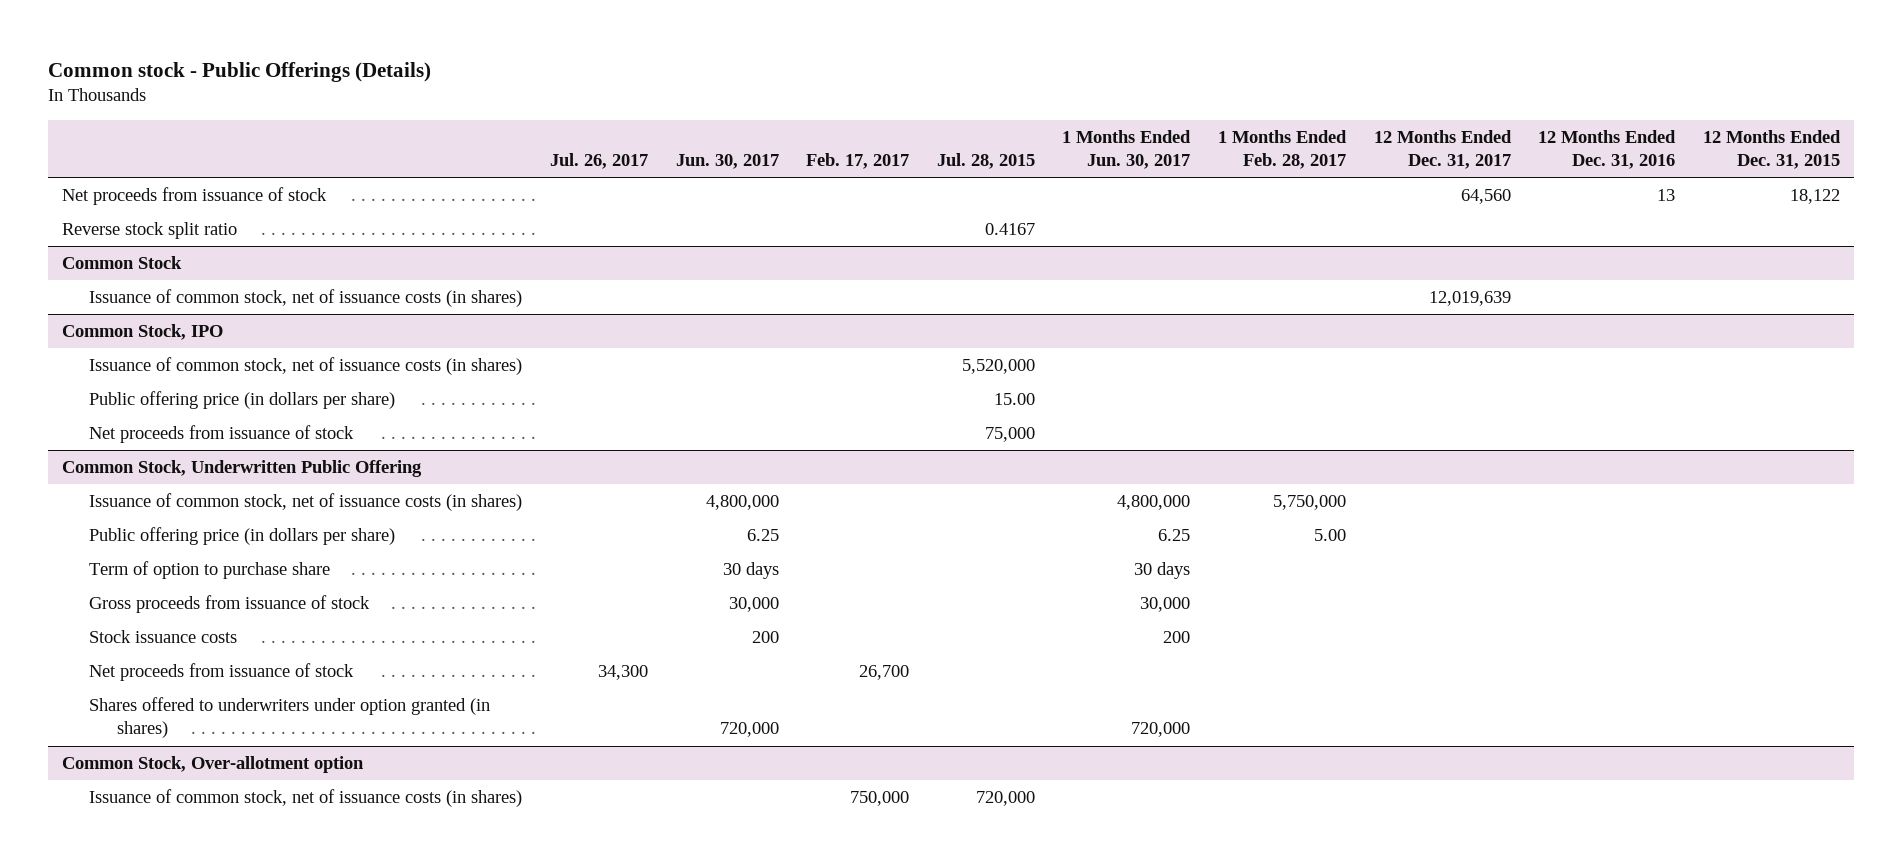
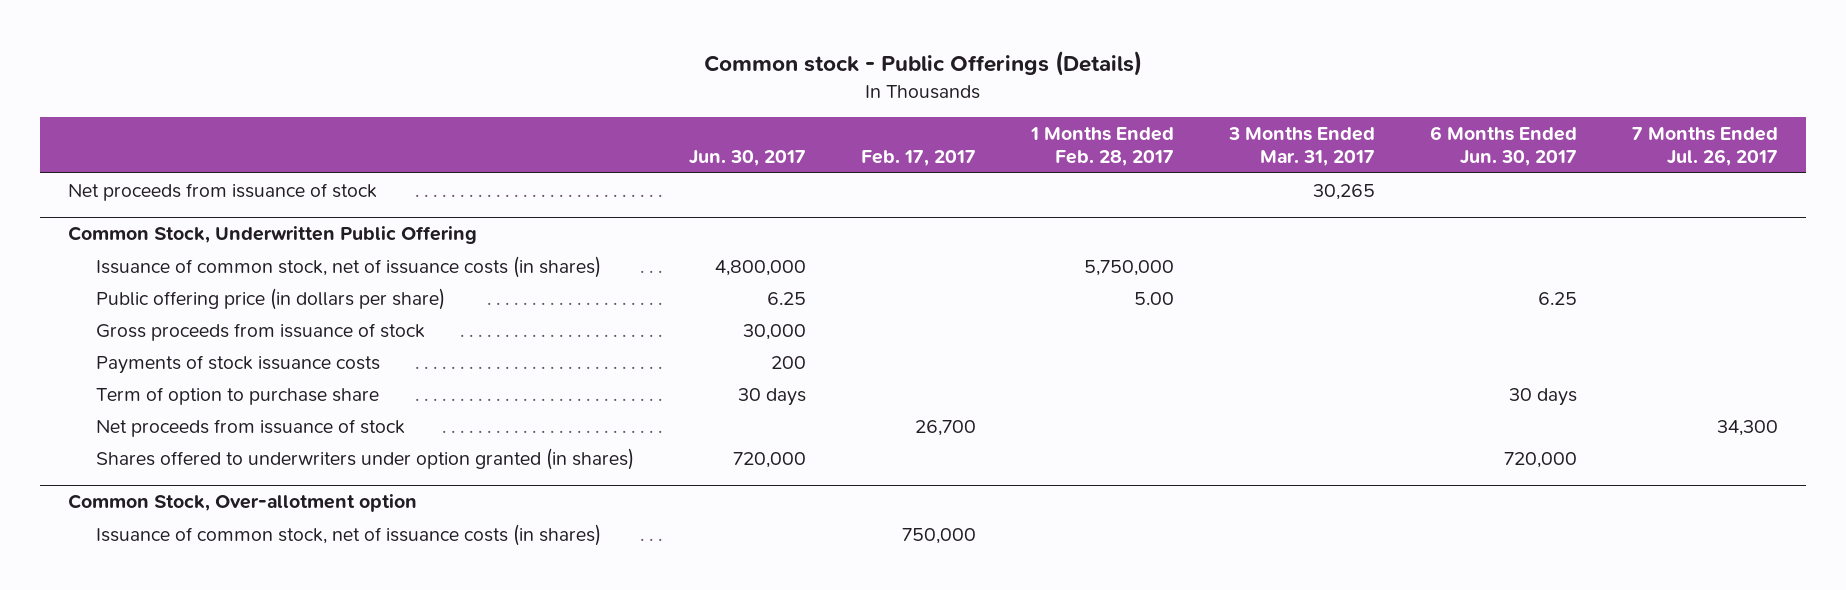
- | Jul. 26, 2017 | Jun. 30, 2017 | Feb. 17, 2017 | Jul. 28, 2015 | 1 Months Ended Jun. 30, 2017 | 1 Months Ended Feb. 28, 2017 | 12 Months Ended Dec. 31, 2017 | 12 Months Ended Dec. 31, 2016 | 12 Months Ended Dec. 31, 2015
+ | Jun. 30, 2017 | Feb. 17, 2017 | 1 Months Ended Feb. 28, 2017 | 3 Months Ended Mar. 31, 2017 | 6 Months Ended Jun. 30, 2017 | 7 Months Ended Jul. 26, 2017
- Reverse stock split ratio | | | | 0.4167 | | | | |
- Common Stock
- Issuance of common stock, net of issuance costs (in shares) | | | | | | | 12,019,639 | |
- Common Stock, IPO
- Issuance of common stock, net of issuance costs (in shares) | | | | 5,520,000 | | | | |
- Public offering price (in dollars per share) | | | | 15.00 | | | | |
- Net proceeds from issuance of stock | | | | 75,000 | | | | |
@ Common Stock, Underwritten Public Offering
- Stock issuance costs | | 200 | | | 200 | | | |
+ Payments of stock issuance costs | 200 | | | | |
moved down: Term of option to purchase share | 30 days | | | | 30 days |

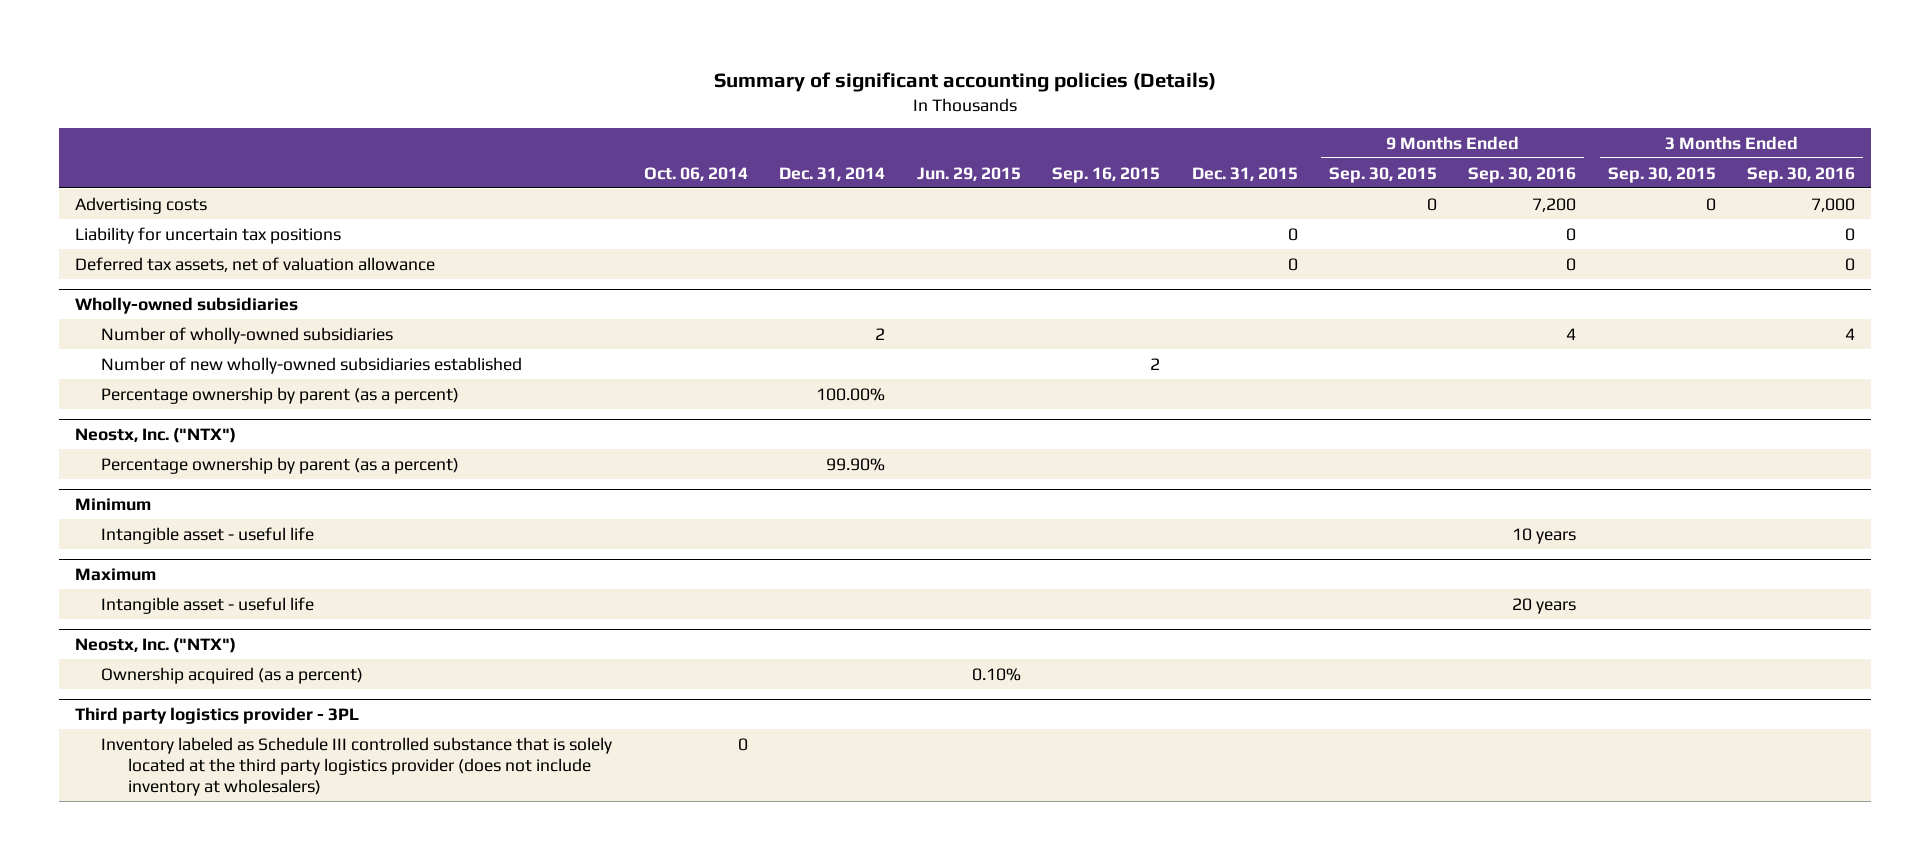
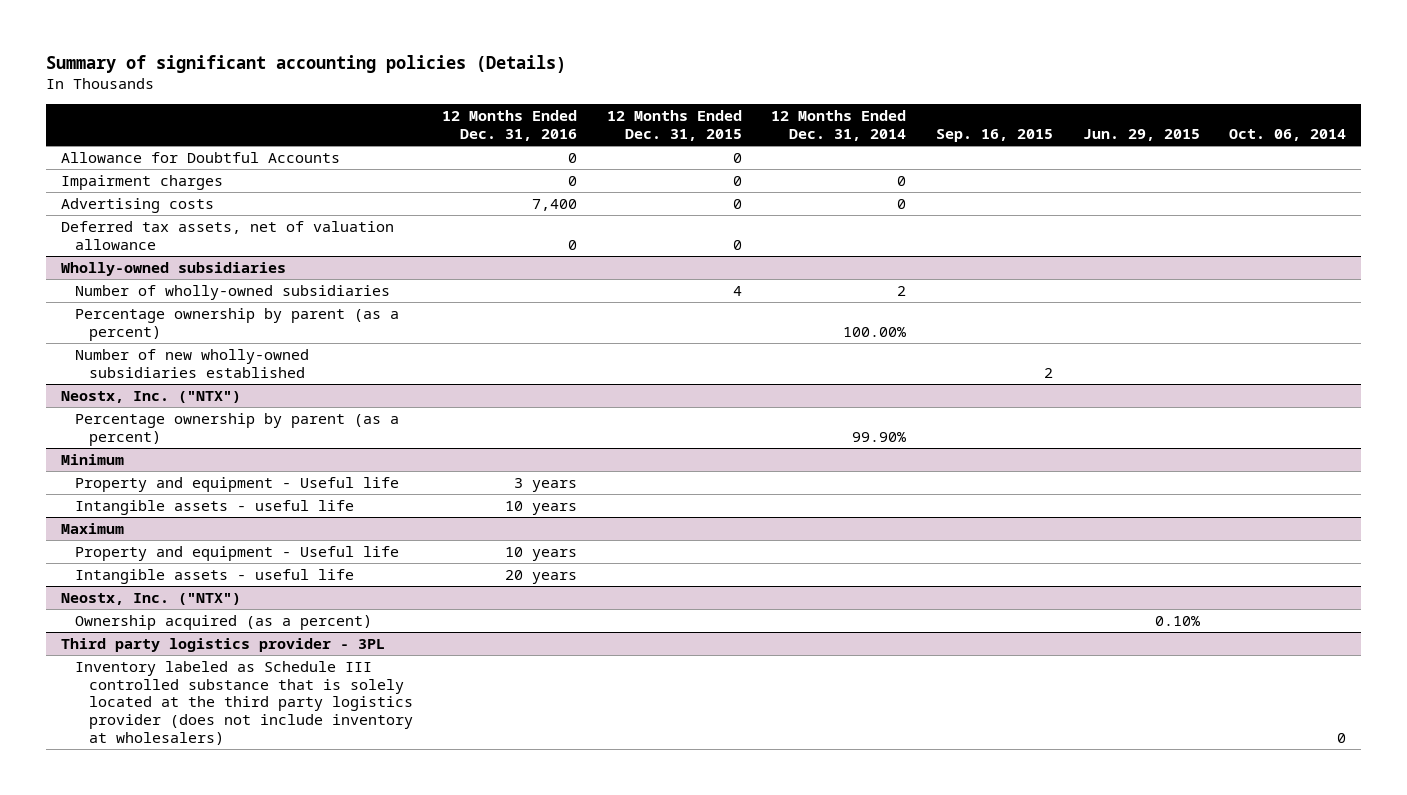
- | Oct. 06, 2014 | Dec. 31, 2014 | Jun. 29, 2015 | Sep. 16, 2015 | Dec. 31, 2015 | 9 Months Ended Sep. 30, 2015 | 9 Months Ended Sep. 30, 2016 | 3 Months Ended Sep. 30, 2015 | 3 Months Ended Sep. 30, 2016
+ | 12 Months Ended Dec. 31, 2016 | 12 Months Ended Dec. 31, 2015 | 12 Months Ended Dec. 31, 2014 | Sep. 16, 2015 | Jun. 29, 2015 | Oct. 06, 2014
+ Allowance for Doubtful Accounts | 0 | 0 | | | |
+ Impairment charges | 0 | 0 | 0 | | |
- Liability for uncertain tax positions | | | | | 0 | | 0 | | 0
@ Wholly-owned subsidiaries
moved down: Number of new wholly-owned subsidiaries established | | | | 2 | |
@ Minimum
- Intangible asset - useful life | | | | | | | 10 years | |
+ Property and equipment - Useful life | 3 years | | | | |
+ Intangible assets - useful life | 10 years | | | | |
@ Maximum
- Intangible asset - useful life | | | | | | | 20 years | |
+ Property and equipment - Useful life | 10 years | | | | |
+ Intangible assets - useful life | 20 years | | | | |

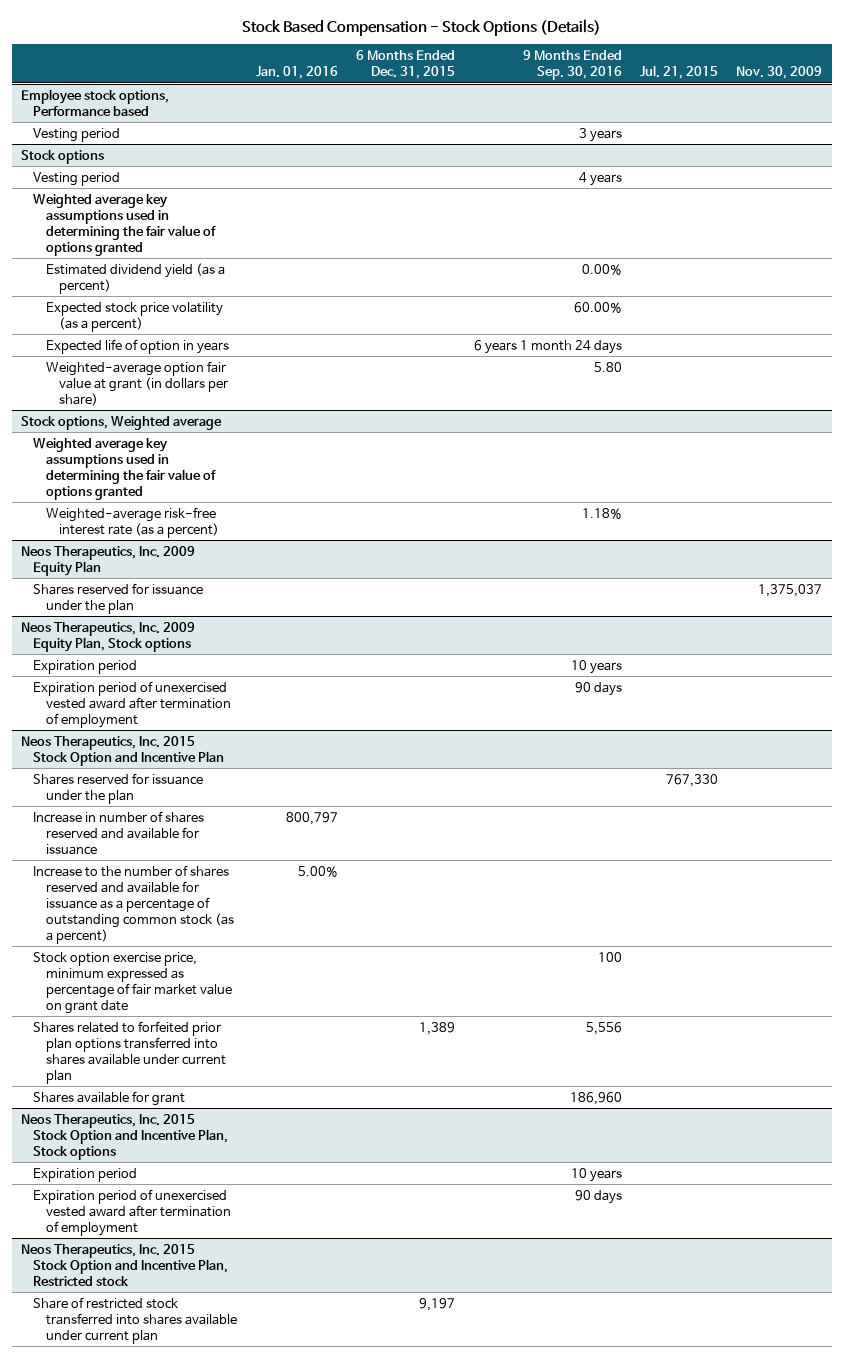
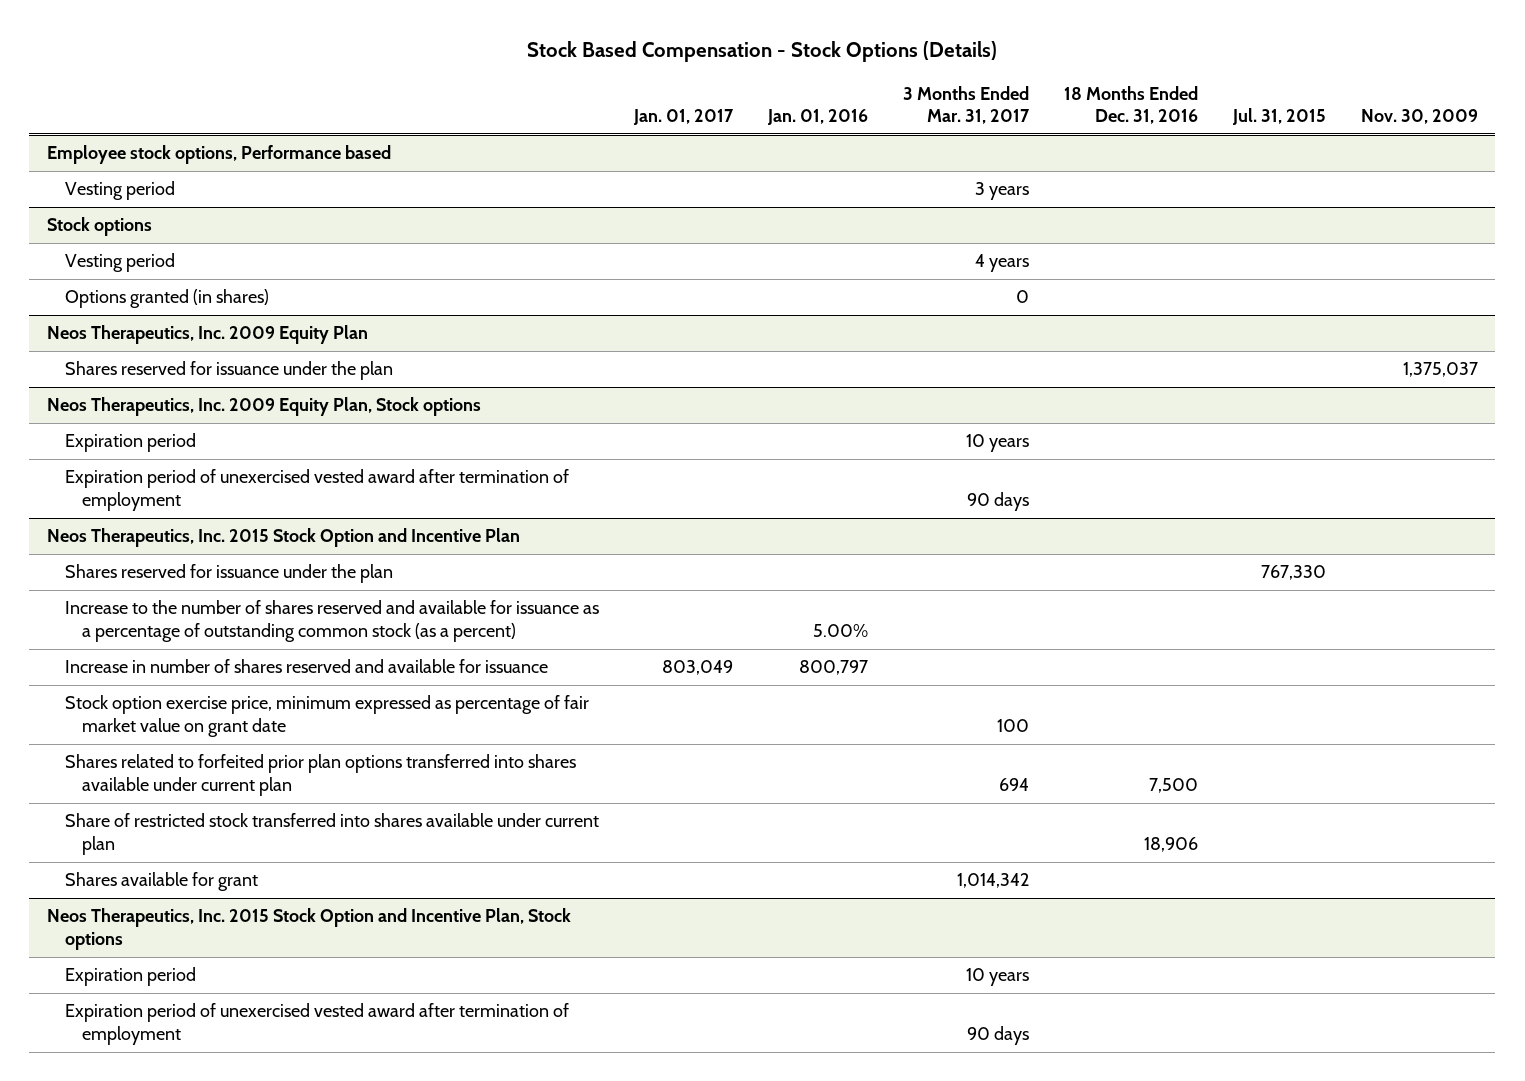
- | Jan. 01, 2016 | 6 Months Ended Dec. 31, 2015 | 9 Months Ended Sep. 30, 2016 | Jul. 21, 2015 | Nov. 30, 2009
+ | Jan. 01, 2017 | Jan. 01, 2016 | 3 Months Ended Mar. 31, 2017 | 18 Months Ended Dec. 31, 2016 | Jul. 31, 2015 | Nov. 30, 2009
@ Stock options
- Weighted average key assumptions used in determining the fair value of options granted
- Estimated dividend yield (as a percent) | | | 0.00% | |
- Expected stock price volatility (as a percent) | | | 60.00% | |
- Expected life of option in years | | | 6 years 1 month 24 days | |
- Weighted-average option fair value at grant (in dollars per share) | | | 5.80 | |
- Stock options, Weighted average
- Weighted average key assumptions used in determining the fair value of options granted
- Weighted-average risk-free interest rate (as a percent) | | | 1.18% | |
@ Stock options
+ Options granted (in shares) | | | 0 | | |
@ Neos Therapeutics, Inc. 2015 Stock Option and Incentive Plan
moved down: Increase in number of shares reserved and available for issuance | 803,049 | 800,797 | | | |
+ Share of restricted stock transferred into shares available under current plan | | | | 18,906 | |
- Neos Therapeutics, Inc. 2015 Stock Option and Incentive Plan, Restricted stock
- Share of restricted stock transferred into shares available under current plan | | 9,197 | | |

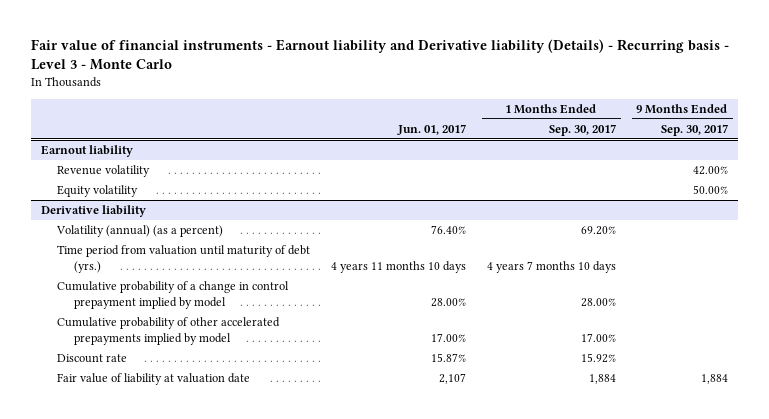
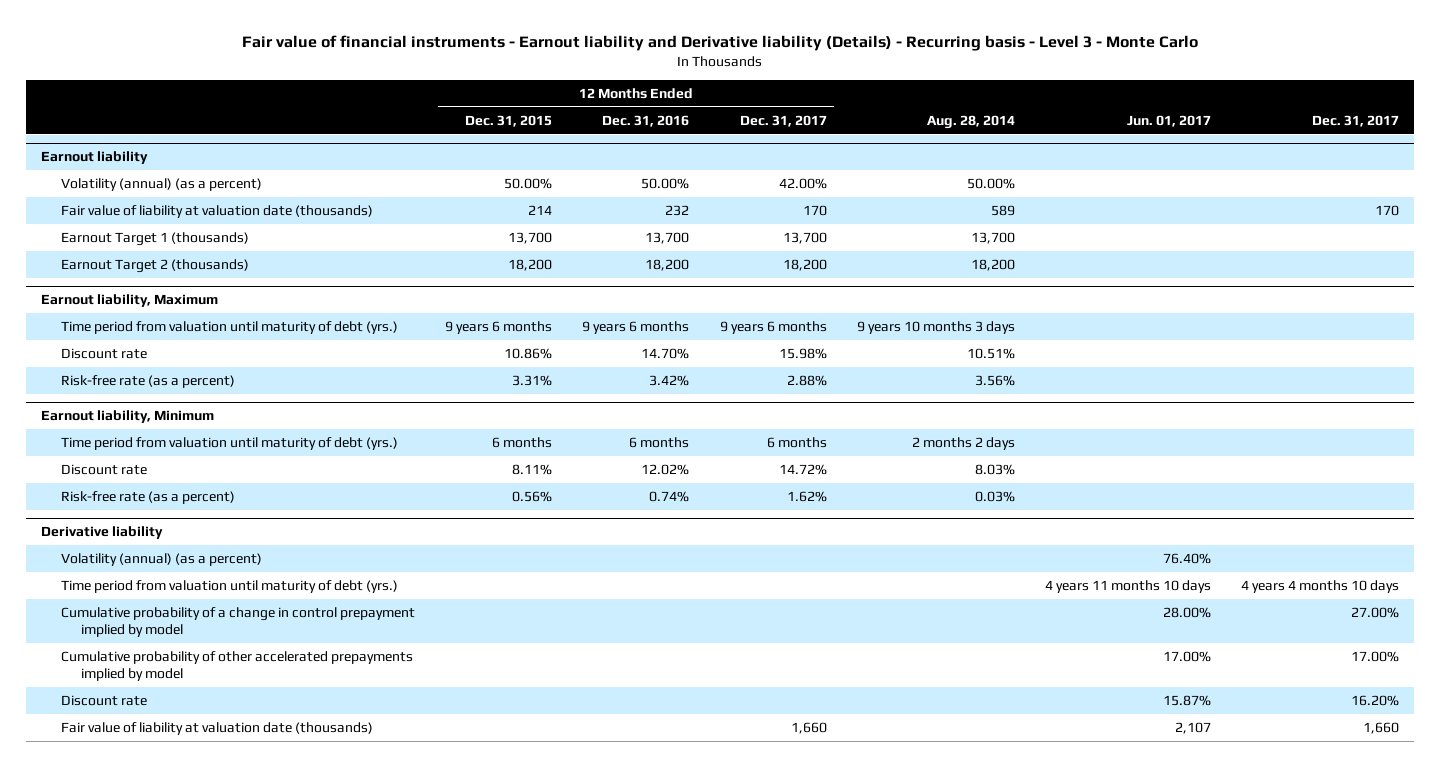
- | Jun. 01, 2017 | 1 Months Ended Sep. 30, 2017 | 9 Months Ended Sep. 30, 2017
+ | 12 Months Ended Dec. 31, 2015 | 12 Months Ended Dec. 31, 2016 | 12 Months Ended Dec. 31, 2017 | Aug. 28, 2014 | Jun. 01, 2017 | Dec. 31, 2017
@ Earnout liability
- Revenue volatility | | | 42.00%
- Equity volatility | | | 50.00%
+ Volatility (annual) (as a percent) | 50.00% | 50.00% | 42.00% | 50.00% | |
+ Fair value of liability at valuation date (thousands) | 214 | 232 | 170 | 589 | | 170
+ Earnout Target 1 (thousands) | 13,700 | 13,700 | 13,700 | 13,700 | |
+ Earnout Target 2 (thousands) | 18,200 | 18,200 | 18,200 | 18,200 | |
+ Earnout liability, Maximum
+ Time period from valuation until maturity of debt (yrs.) | 9 years 6 months | 9 years 6 months | 9 years 6 months | 9 years 10 months 3 days | |
+ Discount rate | 10.86% | 14.70% | 15.98% | 10.51% | |
+ Risk-free rate (as a percent) | 3.31% | 3.42% | 2.88% | 3.56% | |
+ Earnout liability, Minimum
+ Time period from valuation until maturity of debt (yrs.) | 6 months | 6 months | 6 months | 2 months 2 days | |
+ Discount rate | 8.11% | 12.02% | 14.72% | 8.03% | |
+ Risk-free rate (as a percent) | 0.56% | 0.74% | 1.62% | 0.03% | |
@ Derivative liability
- Fair value of liability at valuation date | 2,107 | 1,884 | 1,884
+ Fair value of liability at valuation date (thousands) | | | 1,660 | | 2,107 | 1,660

